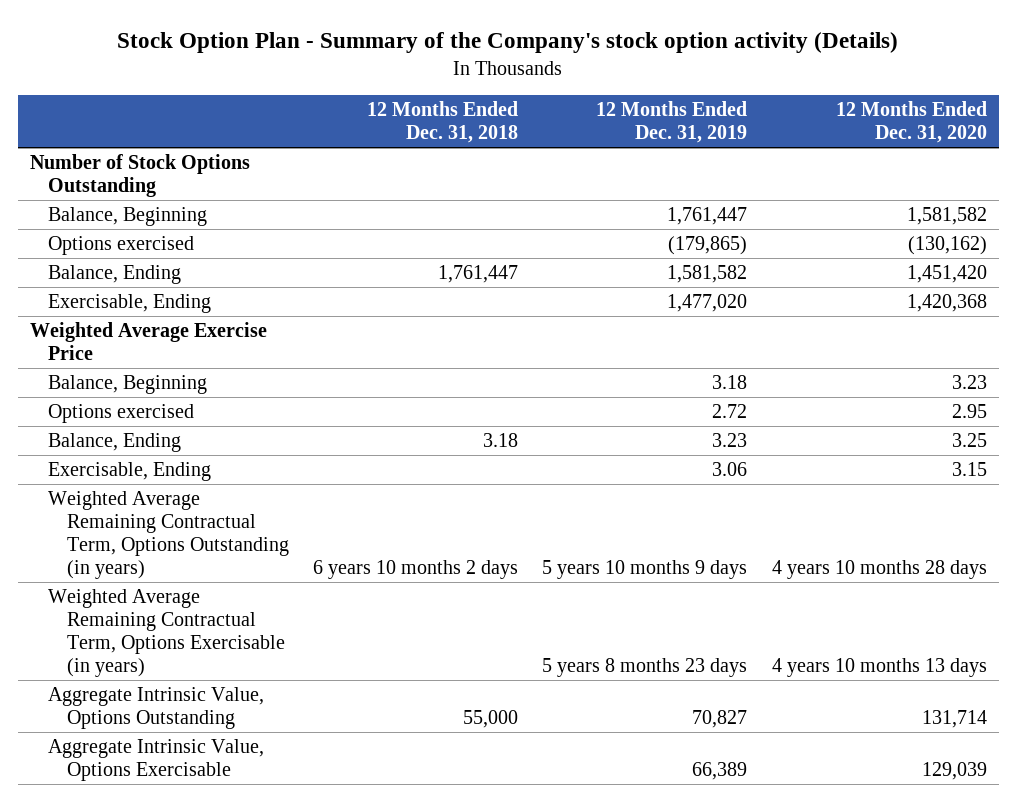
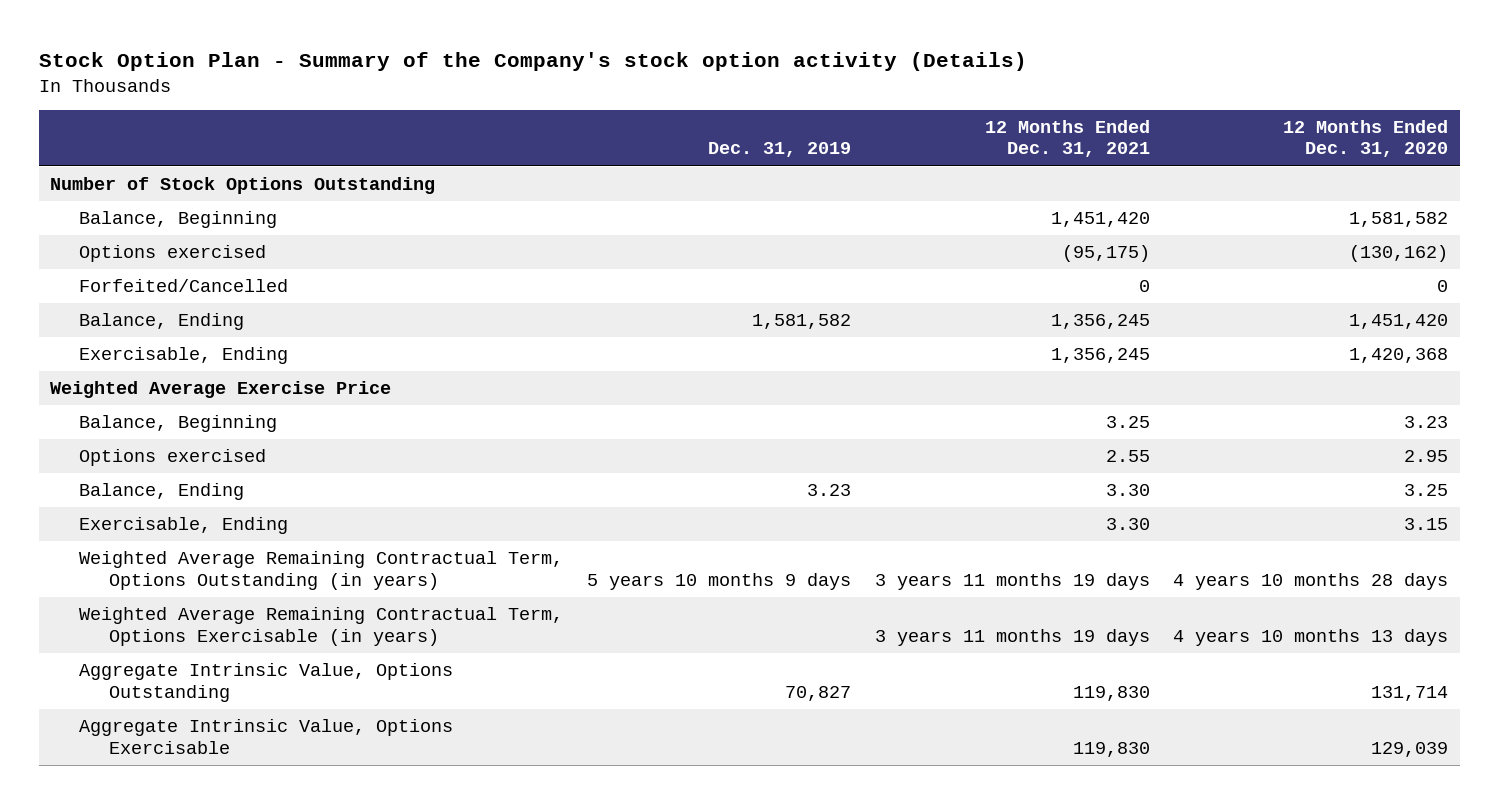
- | 12 Months Ended Dec. 31, 2018 | 12 Months Ended Dec. 31, 2019 | 12 Months Ended Dec. 31, 2020
+ | Dec. 31, 2019 | 12 Months Ended Dec. 31, 2021 | 12 Months Ended Dec. 31, 2020
+ Forfeited/Cancelled | | 0 | 0

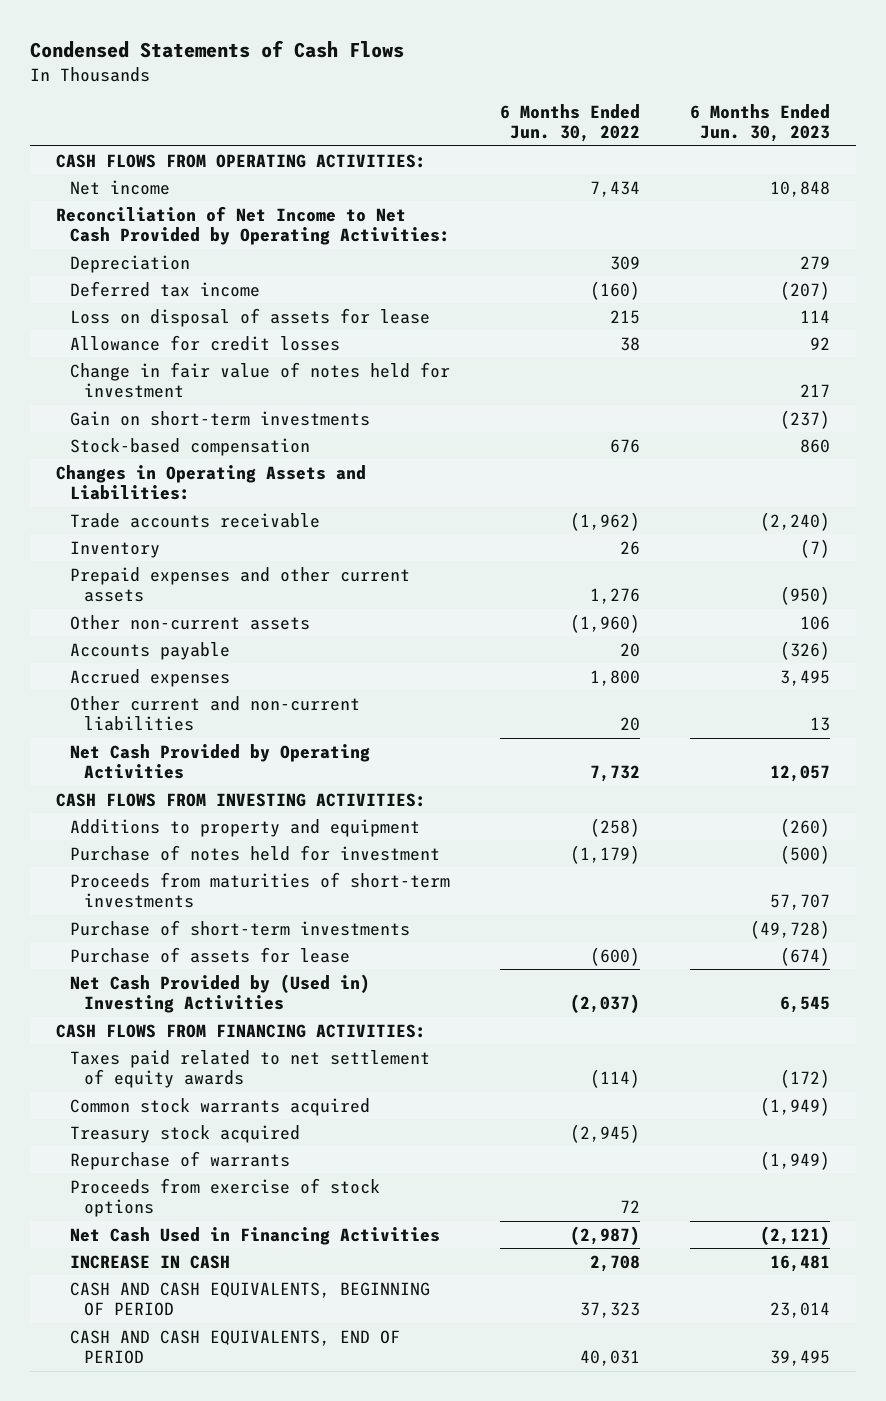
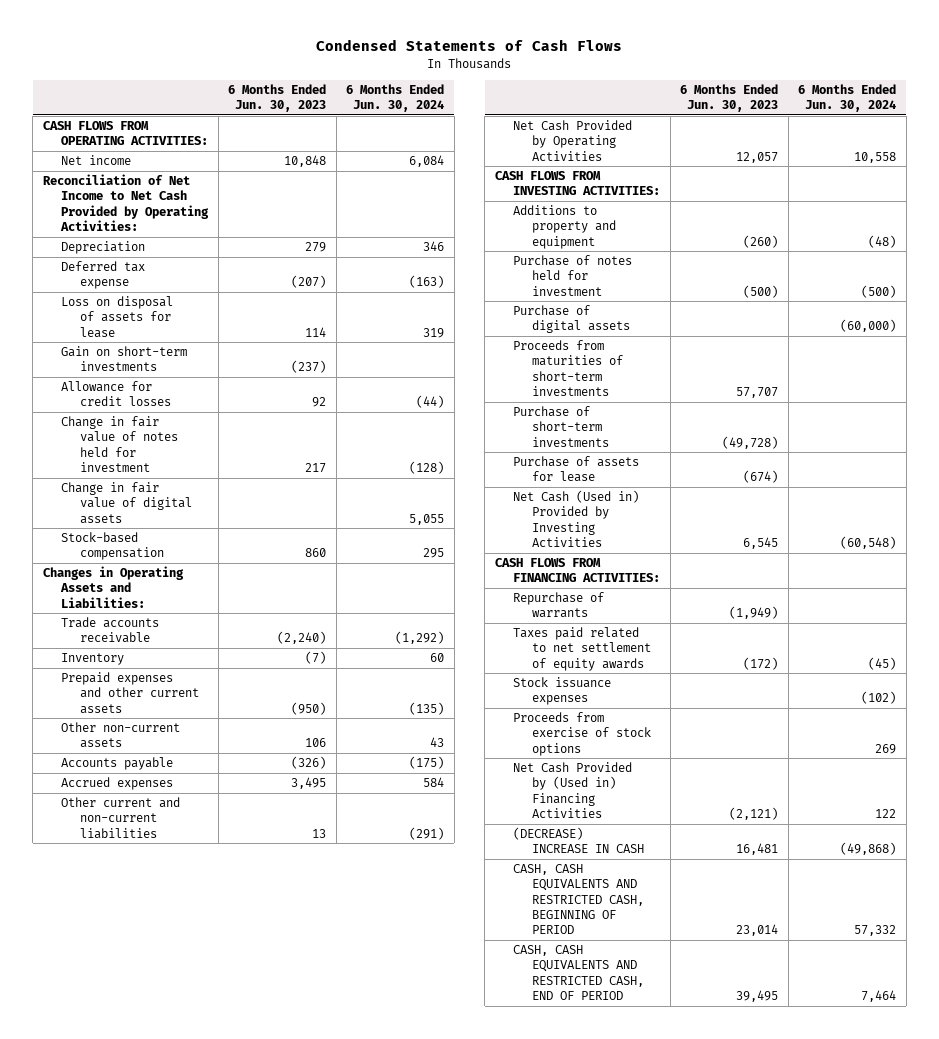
- | 6 Months Ended Jun. 30, 2022 | 6 Months Ended Jun. 30, 2023
+ | 6 Months Ended Jun. 30, 2023 | 6 Months Ended Jun. 30, 2024
- Deferred tax income | (160) | (207)
+ Deferred tax expense | (207) | (163)
moved up: Gain on short-term investments | (237) |
+ Change in fair value of digital assets | | 5,055
+ Purchase of digital assets | | (60,000)
- Net Cash Provided by (Used in) Investing Activities | (2,037) | 6,545
+ Net Cash (Used in) Provided by Investing Activities | 6,545 | (60,548)
- Common stock warrants acquired | | (1,949)
- Treasury stock acquired | (2,945) |
moved down: Taxes paid related to net settlement of equity awards | (172) | (45)
+ Stock issuance expenses | | (102)
- Net Cash Used in Financing Activities | (2,987) | (2,121)
- INCREASE IN CASH | 2,708 | 16,481
- CASH AND CASH EQUIVALENTS, BEGINNING OF PERIOD | 37,323 | 23,014
- CASH AND CASH EQUIVALENTS, END OF PERIOD | 40,031 | 39,495
+ Net Cash Provided by (Used in) Financing Activities | (2,121) | 122
+ (DECREASE) INCREASE IN CASH | 16,481 | (49,868)
+ CASH, CASH EQUIVALENTS AND RESTRICTED CASH, BEGINNING OF PERIOD | 23,014 | 57,332
+ CASH, CASH EQUIVALENTS AND RESTRICTED CASH, END OF PERIOD | 39,495 | 7,464

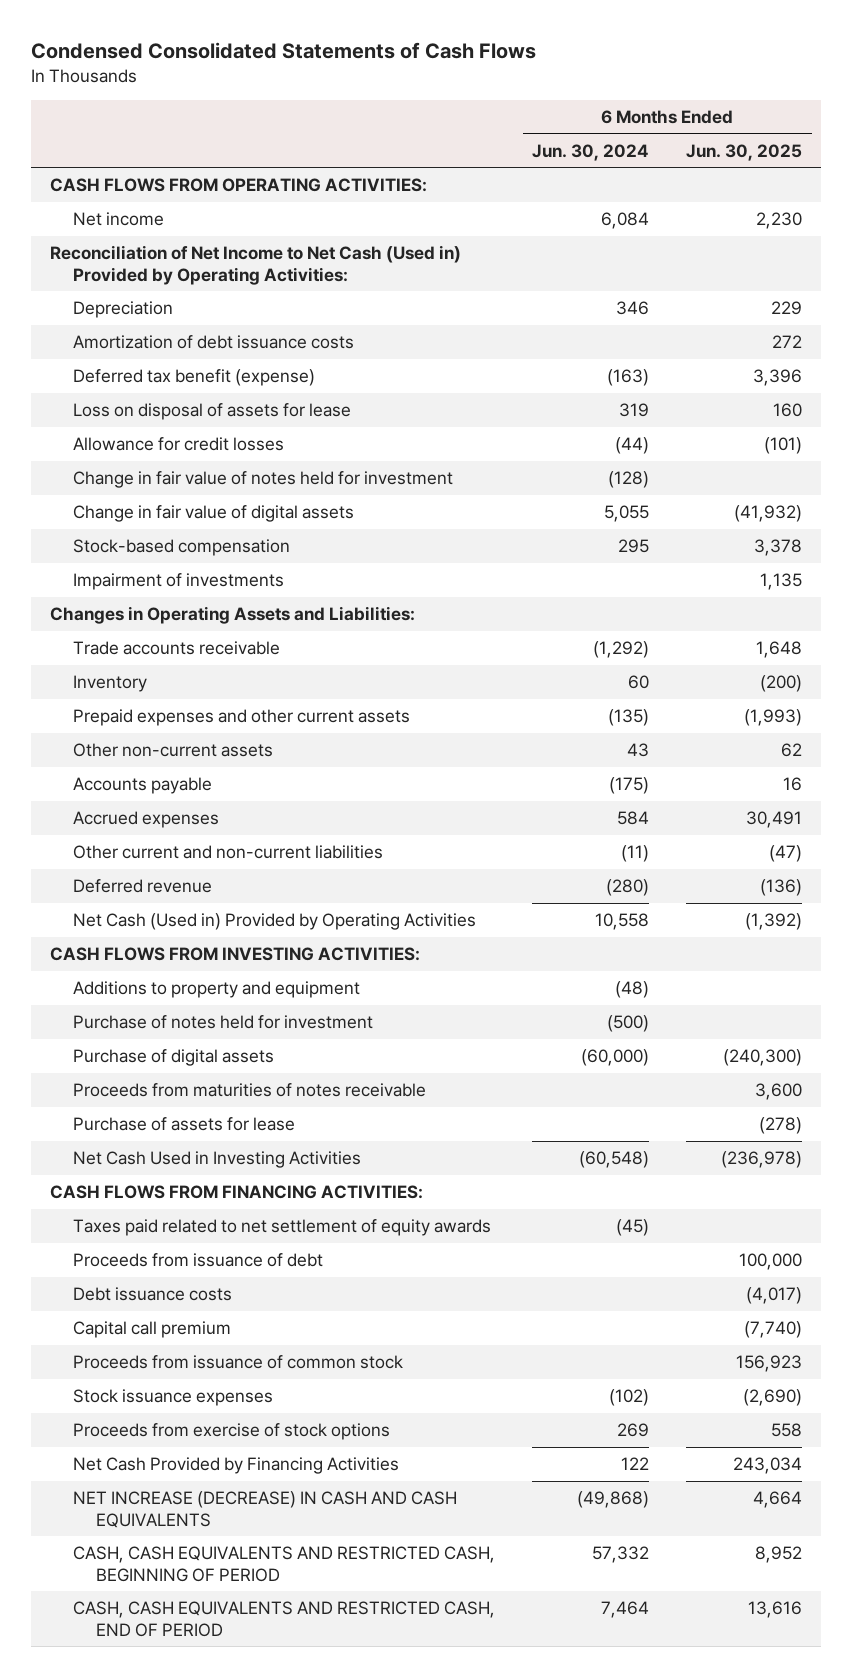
- Condensed Statements of Cash Flows
+ Condensed Consolidated Statements of Cash Flows
- | 6 Months Ended Jun. 30, 2023 | 6 Months Ended Jun. 30, 2024
+ | 6 Months Ended Jun. 30, 2024 | 6 Months Ended Jun. 30, 2025
- Reconciliation of Net Income to Net Cash Provided by Operating Activities:
+ Reconciliation of Net Income to Net Cash (Used in) Provided by Operating Activities:
- Deferred tax expense | (207) | (163)
+ Amortization of debt issuance costs | | 272
+ Deferred tax benefit (expense) | (163) | 3,396
- Gain on short-term investments | (237) |
+ Impairment of investments | | 1,135
- Other current and non-current liabilities | 13 | (291)
- Net Cash Provided by Operating Activities | 12,057 | 10,558
+ Other current and non-current liabilities | (11) | (47)
+ Deferred revenue | (280) | (136)
+ Net Cash (Used in) Provided by Operating Activities | 10,558 | (1,392)
- Proceeds from maturities of short-term investments | 57,707 |
- Purchase of short-term investments | (49,728) |
+ Proceeds from maturities of notes receivable | | 3,600
- Net Cash (Used in) Provided by Investing Activities | 6,545 | (60,548)
+ Net Cash Used in Investing Activities | (60,548) | (236,978)
- Repurchase of warrants | (1,949) |
+ Proceeds from issuance of debt | | 100,000
+ Debt issuance costs | | (4,017)
+ Capital call premium | | (7,740)
+ Proceeds from issuance of common stock | | 156,923
- Net Cash Provided by (Used in) Financing Activities | (2,121) | 122
- (DECREASE) INCREASE IN CASH | 16,481 | (49,868)
+ Net Cash Provided by Financing Activities | 122 | 243,034
+ NET INCREASE (DECREASE) IN CASH AND CASH EQUIVALENTS | (49,868) | 4,664

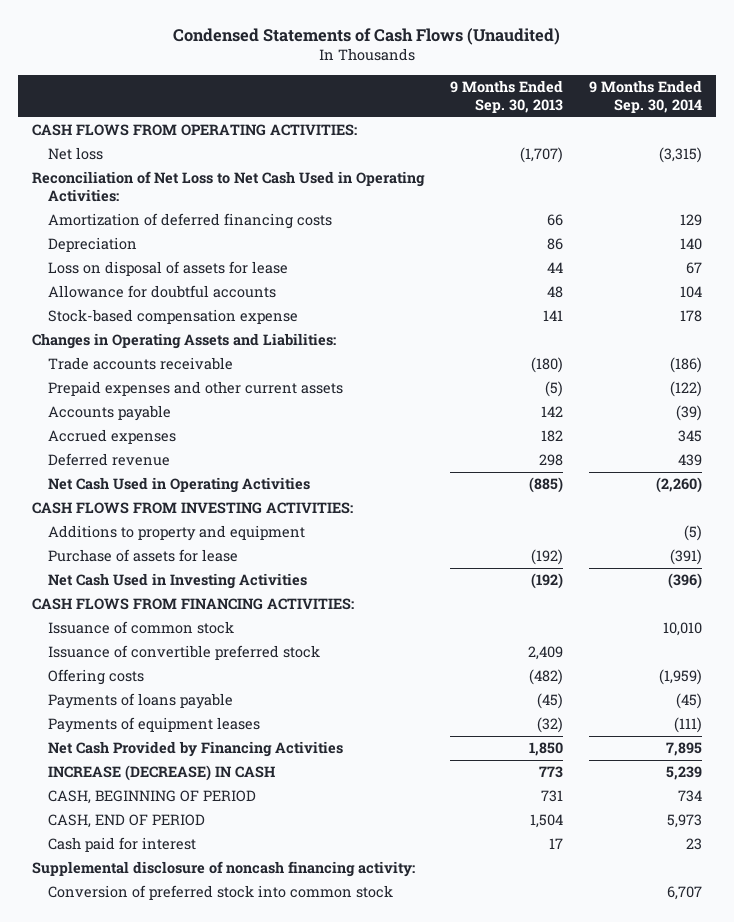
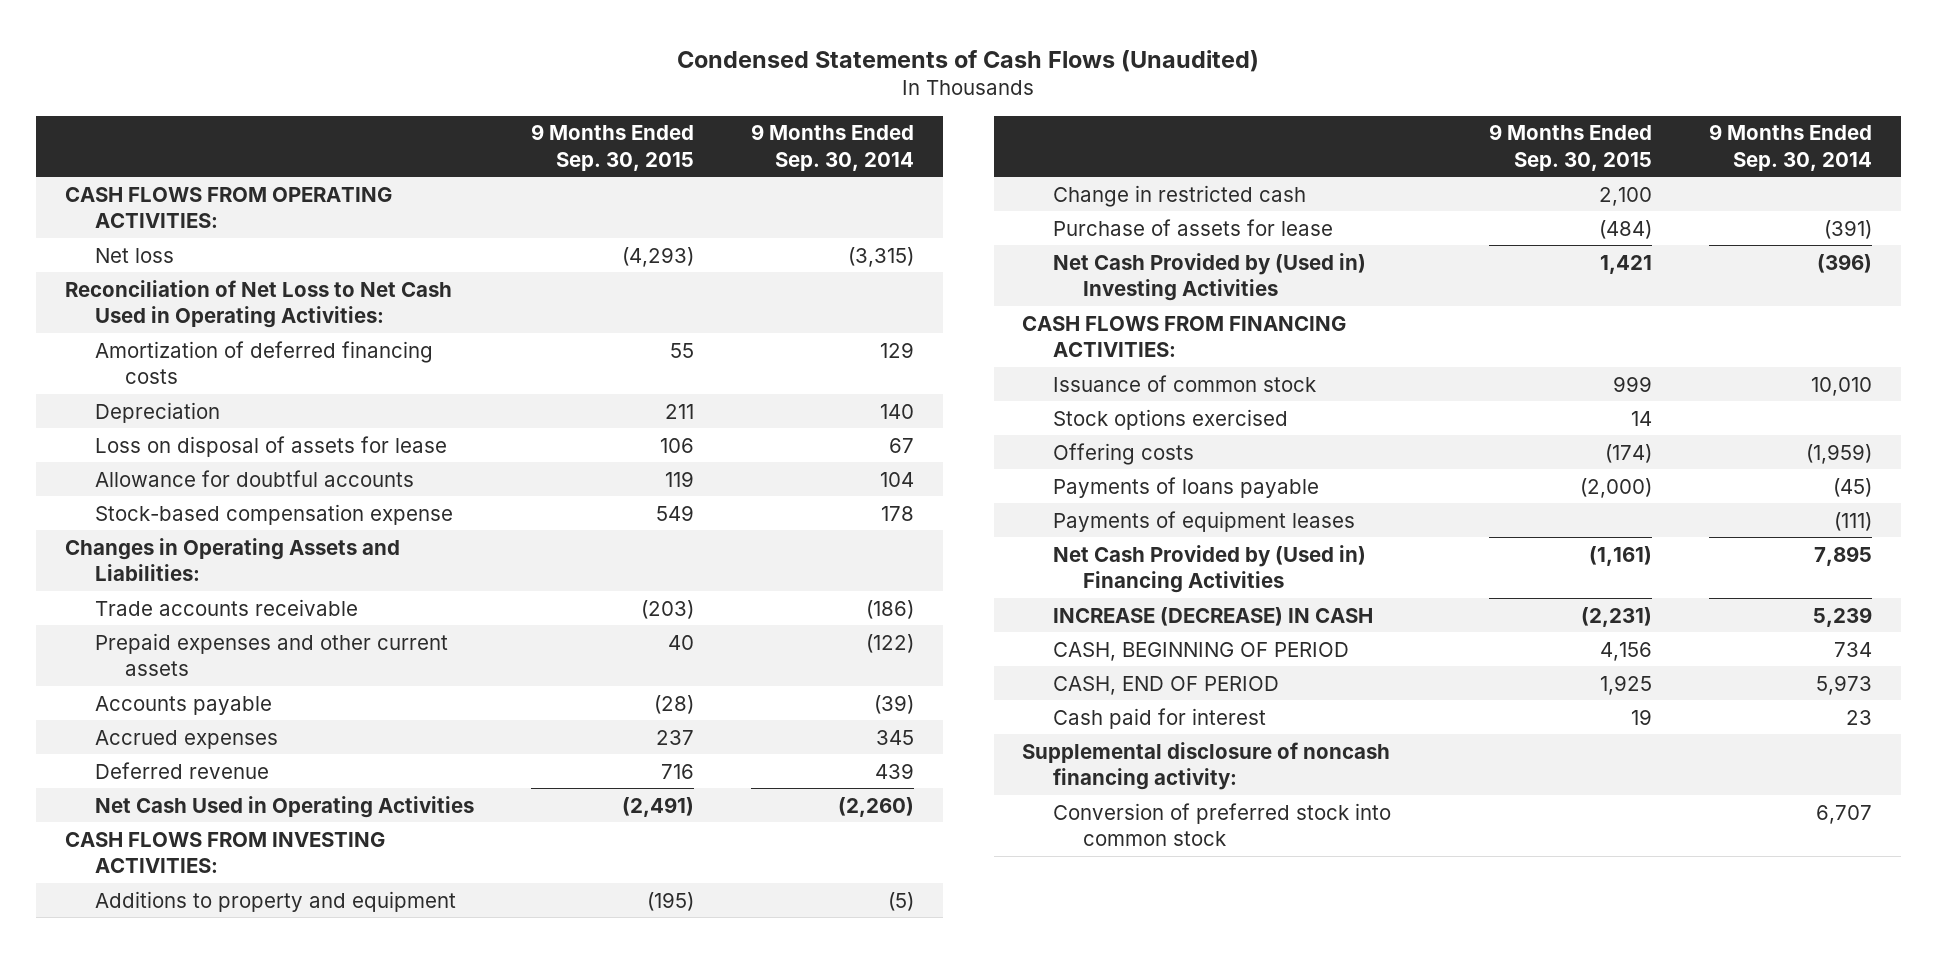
- | 9 Months Ended Sep. 30, 2013 | 9 Months Ended Sep. 30, 2014
+ | 9 Months Ended Sep. 30, 2015 | 9 Months Ended Sep. 30, 2014
+ Change in restricted cash | 2,100 |
- Net Cash Used in Investing Activities | (192) | (396)
+ Net Cash Provided by (Used in) Investing Activities | 1,421 | (396)
- Issuance of convertible preferred stock | 2,409 |
+ Stock options exercised | 14 |
- Net Cash Provided by Financing Activities | 1,850 | 7,895
+ Net Cash Provided by (Used in) Financing Activities | (1,161) | 7,895

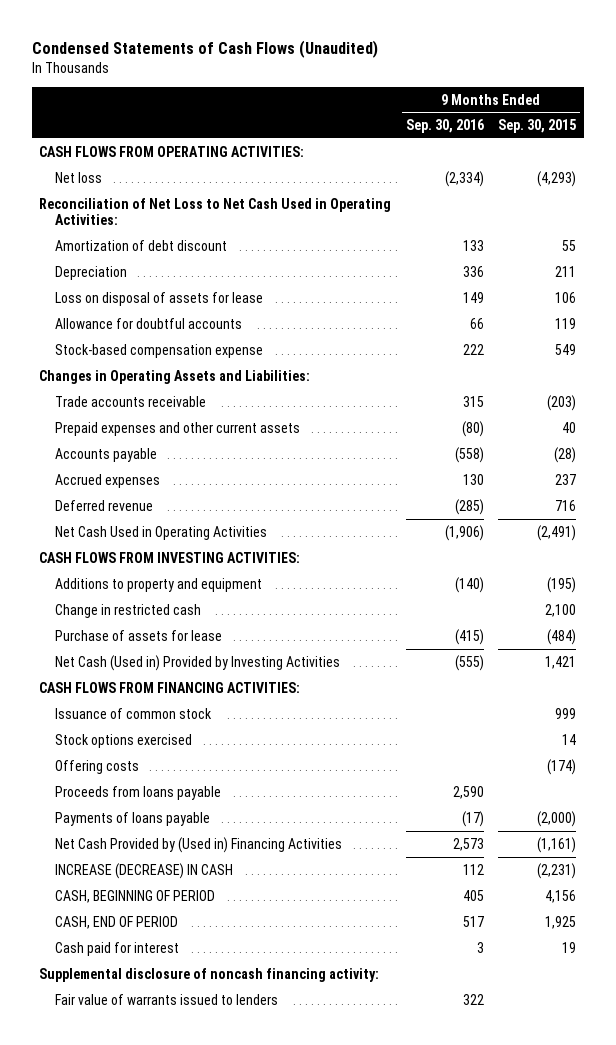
- | 9 Months Ended Sep. 30, 2015 | 9 Months Ended Sep. 30, 2014
+ | 9 Months Ended Sep. 30, 2016 | 9 Months Ended Sep. 30, 2015
- Amortization of deferred financing costs | 55 | 129
+ Amortization of debt discount | 133 | 55
- Net Cash Provided by (Used in) Investing Activities | 1,421 | (396)
+ Net Cash (Used in) Provided by Investing Activities | (555) | 1,421
+ Proceeds from loans payable | 2,590 |
- Payments of equipment leases | | (111)
- Conversion of preferred stock into common stock | | 6,707
+ Fair value of warrants issued to lenders | 322 |

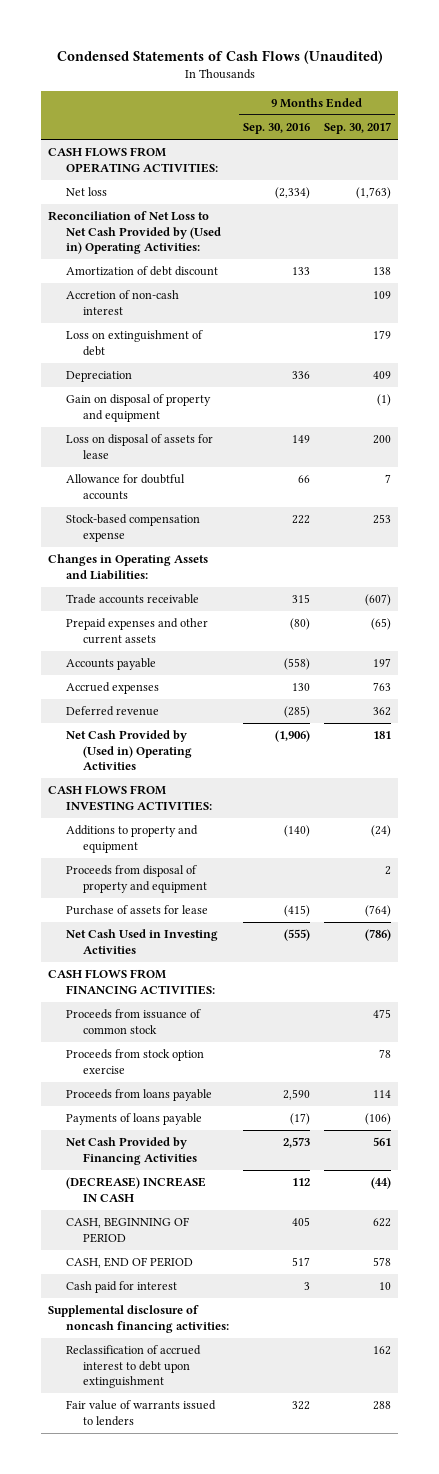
- | 9 Months Ended Sep. 30, 2016 | 9 Months Ended Sep. 30, 2015
+ | 9 Months Ended Sep. 30, 2016 | 9 Months Ended Sep. 30, 2017
- Reconciliation of Net Loss to Net Cash Used in Operating Activities:
+ Reconciliation of Net Loss to Net Cash Provided by (Used in) Operating Activities:
+ Accretion of non-cash interest | | 109
+ Loss on extinguishment of debt | | 179
+ Gain on disposal of property and equipment | | (1)
- Net Cash Used in Operating Activities | (1,906) | (2,491)
+ Net Cash Provided by (Used in) Operating Activities | (1,906) | 181
- Change in restricted cash | | 2,100
+ Proceeds from disposal of property and equipment | | 2
- Net Cash (Used in) Provided by Investing Activities | (555) | 1,421
+ Net Cash Used in Investing Activities | (555) | (786)
- Issuance of common stock | | 999
- Stock options exercised | | 14
- Offering costs | | (174)
+ Proceeds from issuance of common stock | | 475
+ Proceeds from stock option exercise | | 78
- Net Cash Provided by (Used in) Financing Activities | 2,573 | (1,161)
- INCREASE (DECREASE) IN CASH | 112 | (2,231)
+ Net Cash Provided by Financing Activities | 2,573 | 561
+ (DECREASE) INCREASE IN CASH | 112 | (44)
- Supplemental disclosure of noncash financing activity:
+ Supplemental disclosure of noncash financing activities:
+ Reclassification of accrued interest to debt upon extinguishment | | 162

